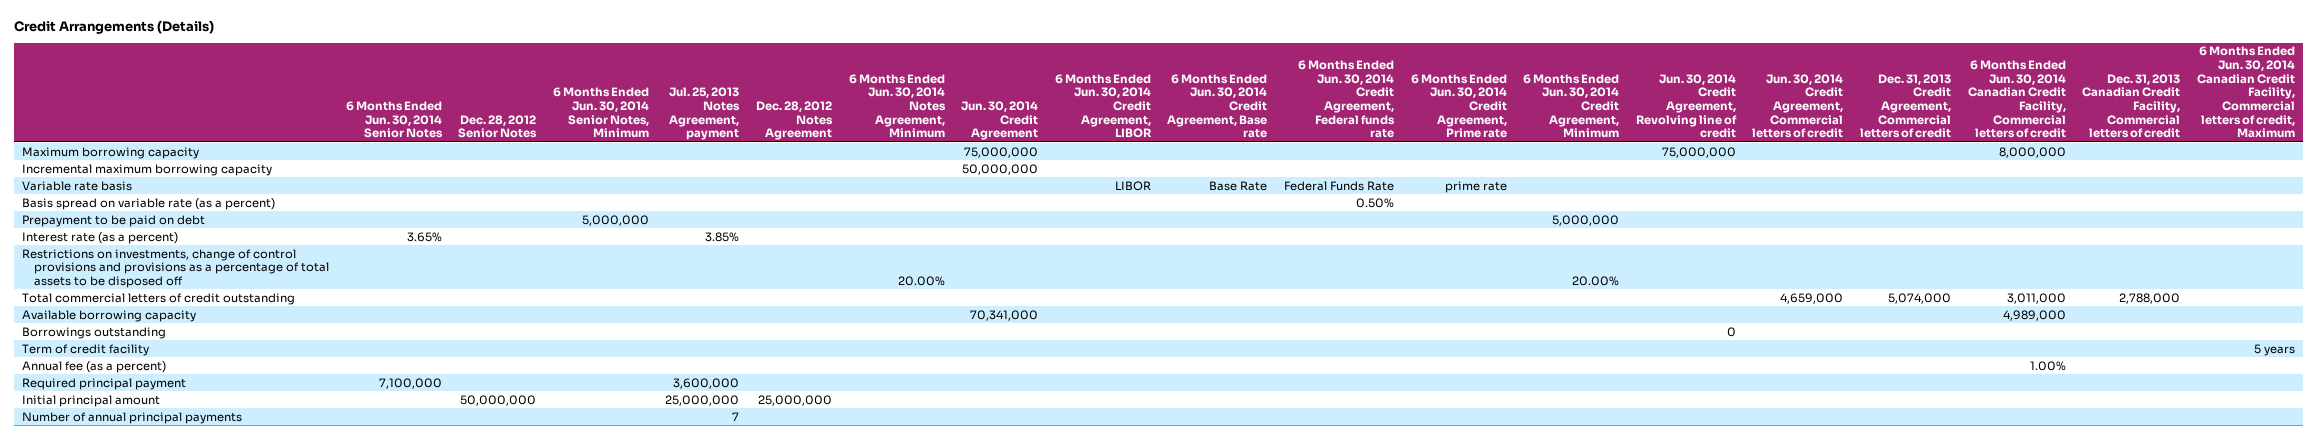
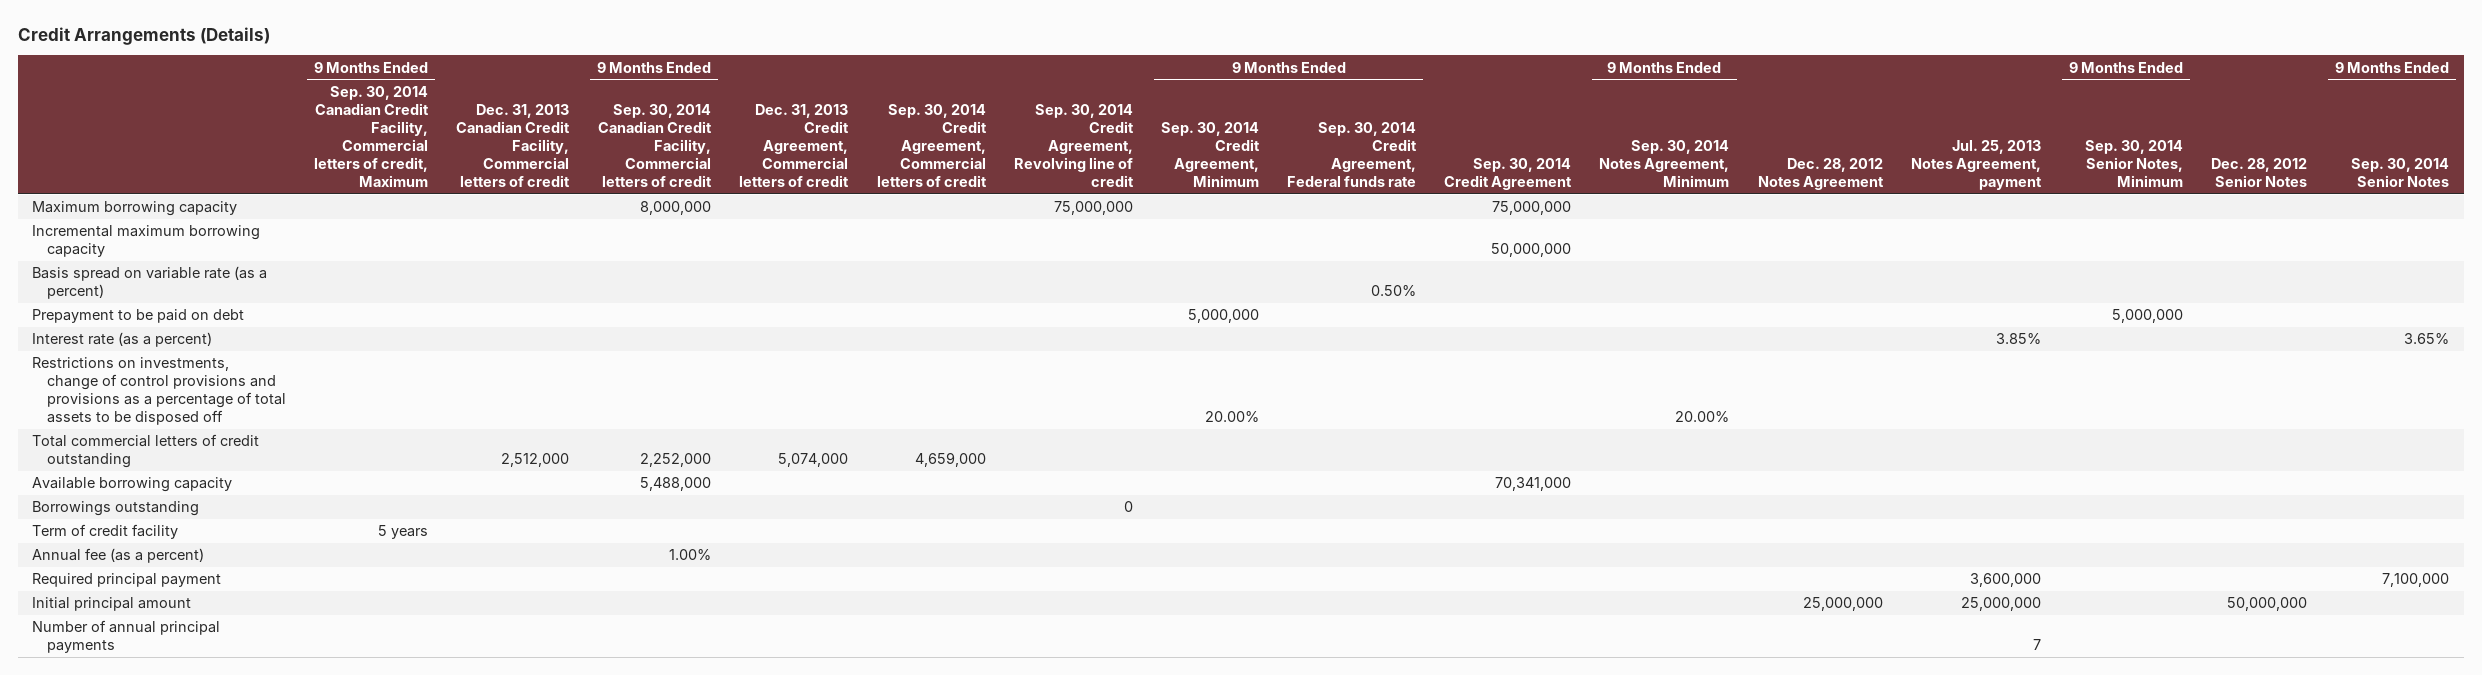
- | 6 Months Ended Jun. 30, 2014 Senior Notes | Dec. 28, 2012 Senior Notes | 6 Months Ended Jun. 30, 2014 Senior Notes, Minimum | Jul. 25, 2013 Notes Agreement, payment | Dec. 28, 2012 Notes Agreement | 6 Months Ended Jun. 30, 2014 Notes Agreement, Minimum | Jun. 30, 2014 Credit Agreement | 6 Months Ended Jun. 30, 2014 Credit Agreement, LIBOR | 6 Months Ended Jun. 30, 2014 Credit Agreement, Base rate | 6 Months Ended Jun. 30, 2014 Credit Agreement, Federal funds rate | 6 Months Ended Jun. 30, 2014 Credit Agreement, Prime rate | 6 Months Ended Jun. 30, 2014 Credit Agreement, Minimum | Jun. 30, 2014 Credit Agreement, Revolving line of credit | Jun. 30, 2014 Credit Agreement, Commercial letters of credit | Dec. 31, 2013 Credit Agreement, Commercial letters of credit | 6 Months Ended Jun. 30, 2014 Canadian Credit Facility, Commercial letters of credit | Dec. 31, 2013 Canadian Credit Facility, Commercial letters of credit | 6 Months Ended Jun. 30, 2014 Canadian Credit Facility, Commercial letters of credit, Maximum
+ | 9 Months Ended Sep. 30, 2014 Canadian Credit Facility, Commercial letters of credit, Maximum | Dec. 31, 2013 Canadian Credit Facility, Commercial letters of credit | 9 Months Ended Sep. 30, 2014 Canadian Credit Facility, Commercial letters of credit | Dec. 31, 2013 Credit Agreement, Commercial letters of credit | Sep. 30, 2014 Credit Agreement, Commercial letters of credit | Sep. 30, 2014 Credit Agreement, Revolving line of credit | 9 Months Ended Sep. 30, 2014 Credit Agreement, Minimum | 9 Months Ended Sep. 30, 2014 Credit Agreement, Federal funds rate | Sep. 30, 2014 Credit Agreement | 9 Months Ended Sep. 30, 2014 Notes Agreement, Minimum | Dec. 28, 2012 Notes Agreement | Jul. 25, 2013 Notes Agreement, payment | 9 Months Ended Sep. 30, 2014 Senior Notes, Minimum | Dec. 28, 2012 Senior Notes | 9 Months Ended Sep. 30, 2014 Senior Notes
- Variable rate basis | | | | | | | | LIBOR | Base Rate | Federal Funds Rate | prime rate | | | | | | |
- Total commercial letters of credit outstanding | | | | | | | | | | | | | | 4,659,000 | 5,074,000 | 3,011,000 | 2,788,000 |
+ Total commercial letters of credit outstanding | | 2,512,000 | 2,252,000 | 5,074,000 | 4,659,000 | | | | | | | | | |

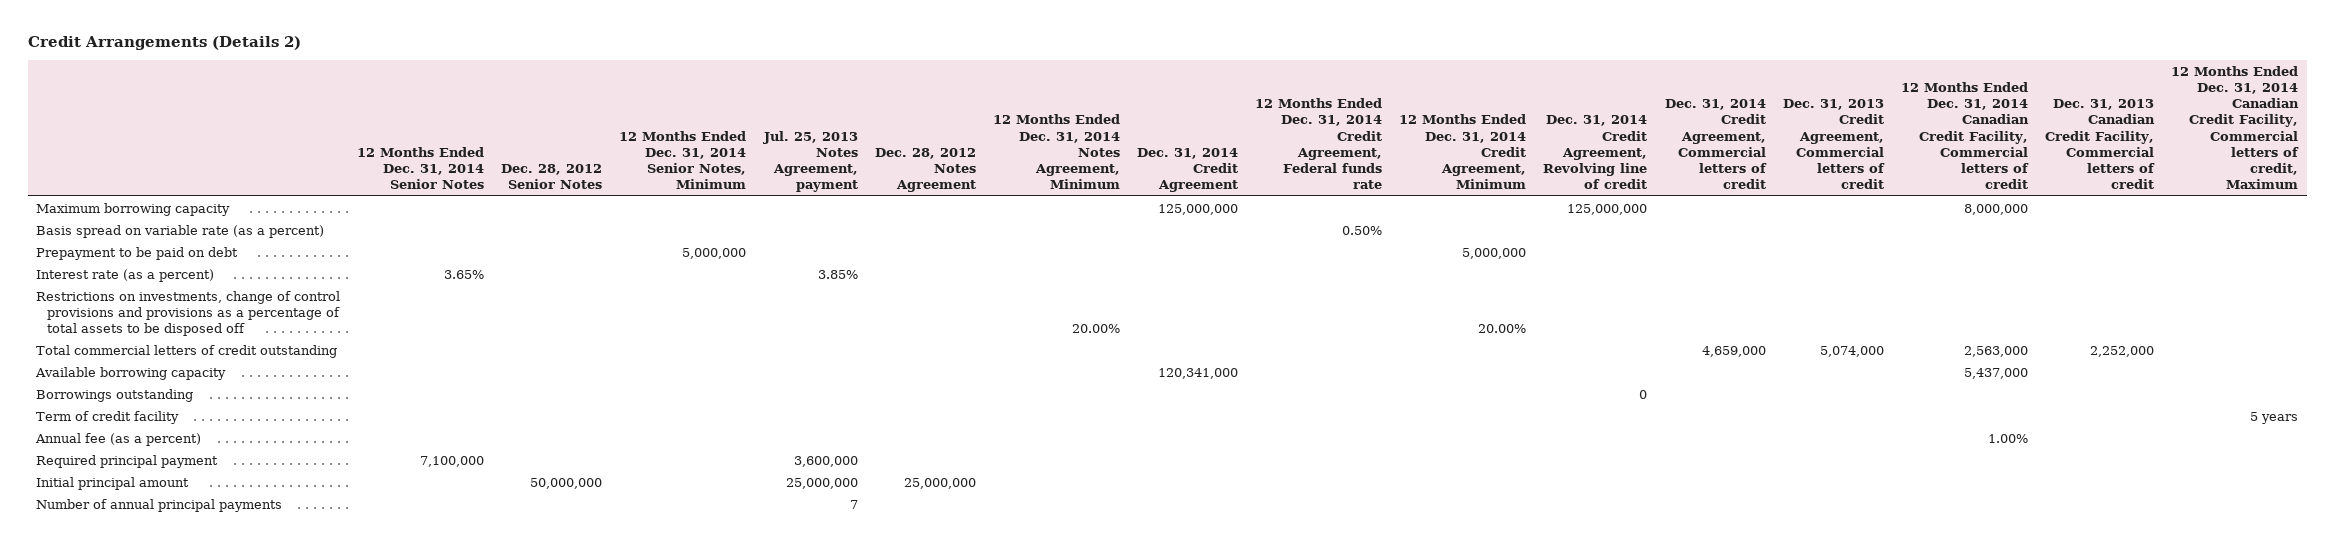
- Credit Arrangements (Details)
+ Credit Arrangements (Details 2)
- | 9 Months Ended Sep. 30, 2014 Canadian Credit Facility, Commercial letters of credit, Maximum | Dec. 31, 2013 Canadian Credit Facility, Commercial letters of credit | 9 Months Ended Sep. 30, 2014 Canadian Credit Facility, Commercial letters of credit | Dec. 31, 2013 Credit Agreement, Commercial letters of credit | Sep. 30, 2014 Credit Agreement, Commercial letters of credit | Sep. 30, 2014 Credit Agreement, Revolving line of credit | 9 Months Ended Sep. 30, 2014 Credit Agreement, Minimum | 9 Months Ended Sep. 30, 2014 Credit Agreement, Federal funds rate | Sep. 30, 2014 Credit Agreement | 9 Months Ended Sep. 30, 2014 Notes Agreement, Minimum | Dec. 28, 2012 Notes Agreement | Jul. 25, 2013 Notes Agreement, payment | 9 Months Ended Sep. 30, 2014 Senior Notes, Minimum | Dec. 28, 2012 Senior Notes | 9 Months Ended Sep. 30, 2014 Senior Notes
+ | 12 Months Ended Dec. 31, 2014 Senior Notes | Dec. 28, 2012 Senior Notes | 12 Months Ended Dec. 31, 2014 Senior Notes, Minimum | Jul. 25, 2013 Notes Agreement, payment | Dec. 28, 2012 Notes Agreement | 12 Months Ended Dec. 31, 2014 Notes Agreement, Minimum | Dec. 31, 2014 Credit Agreement | 12 Months Ended Dec. 31, 2014 Credit Agreement, Federal funds rate | 12 Months Ended Dec. 31, 2014 Credit Agreement, Minimum | Dec. 31, 2014 Credit Agreement, Revolving line of credit | Dec. 31, 2014 Credit Agreement, Commercial letters of credit | Dec. 31, 2013 Credit Agreement, Commercial letters of credit | 12 Months Ended Dec. 31, 2014 Canadian Credit Facility, Commercial letters of credit | Dec. 31, 2013 Canadian Credit Facility, Commercial letters of credit | 12 Months Ended Dec. 31, 2014 Canadian Credit Facility, Commercial letters of credit, Maximum
- Incremental maximum borrowing capacity | | | | | | | | | 50,000,000 | | | | | |
- Total commercial letters of credit outstanding | | 2,512,000 | 2,252,000 | 5,074,000 | 4,659,000 | | | | | | | | | |
+ Total commercial letters of credit outstanding | | | | | | | | | | | 4,659,000 | 5,074,000 | 2,563,000 | 2,252,000 |

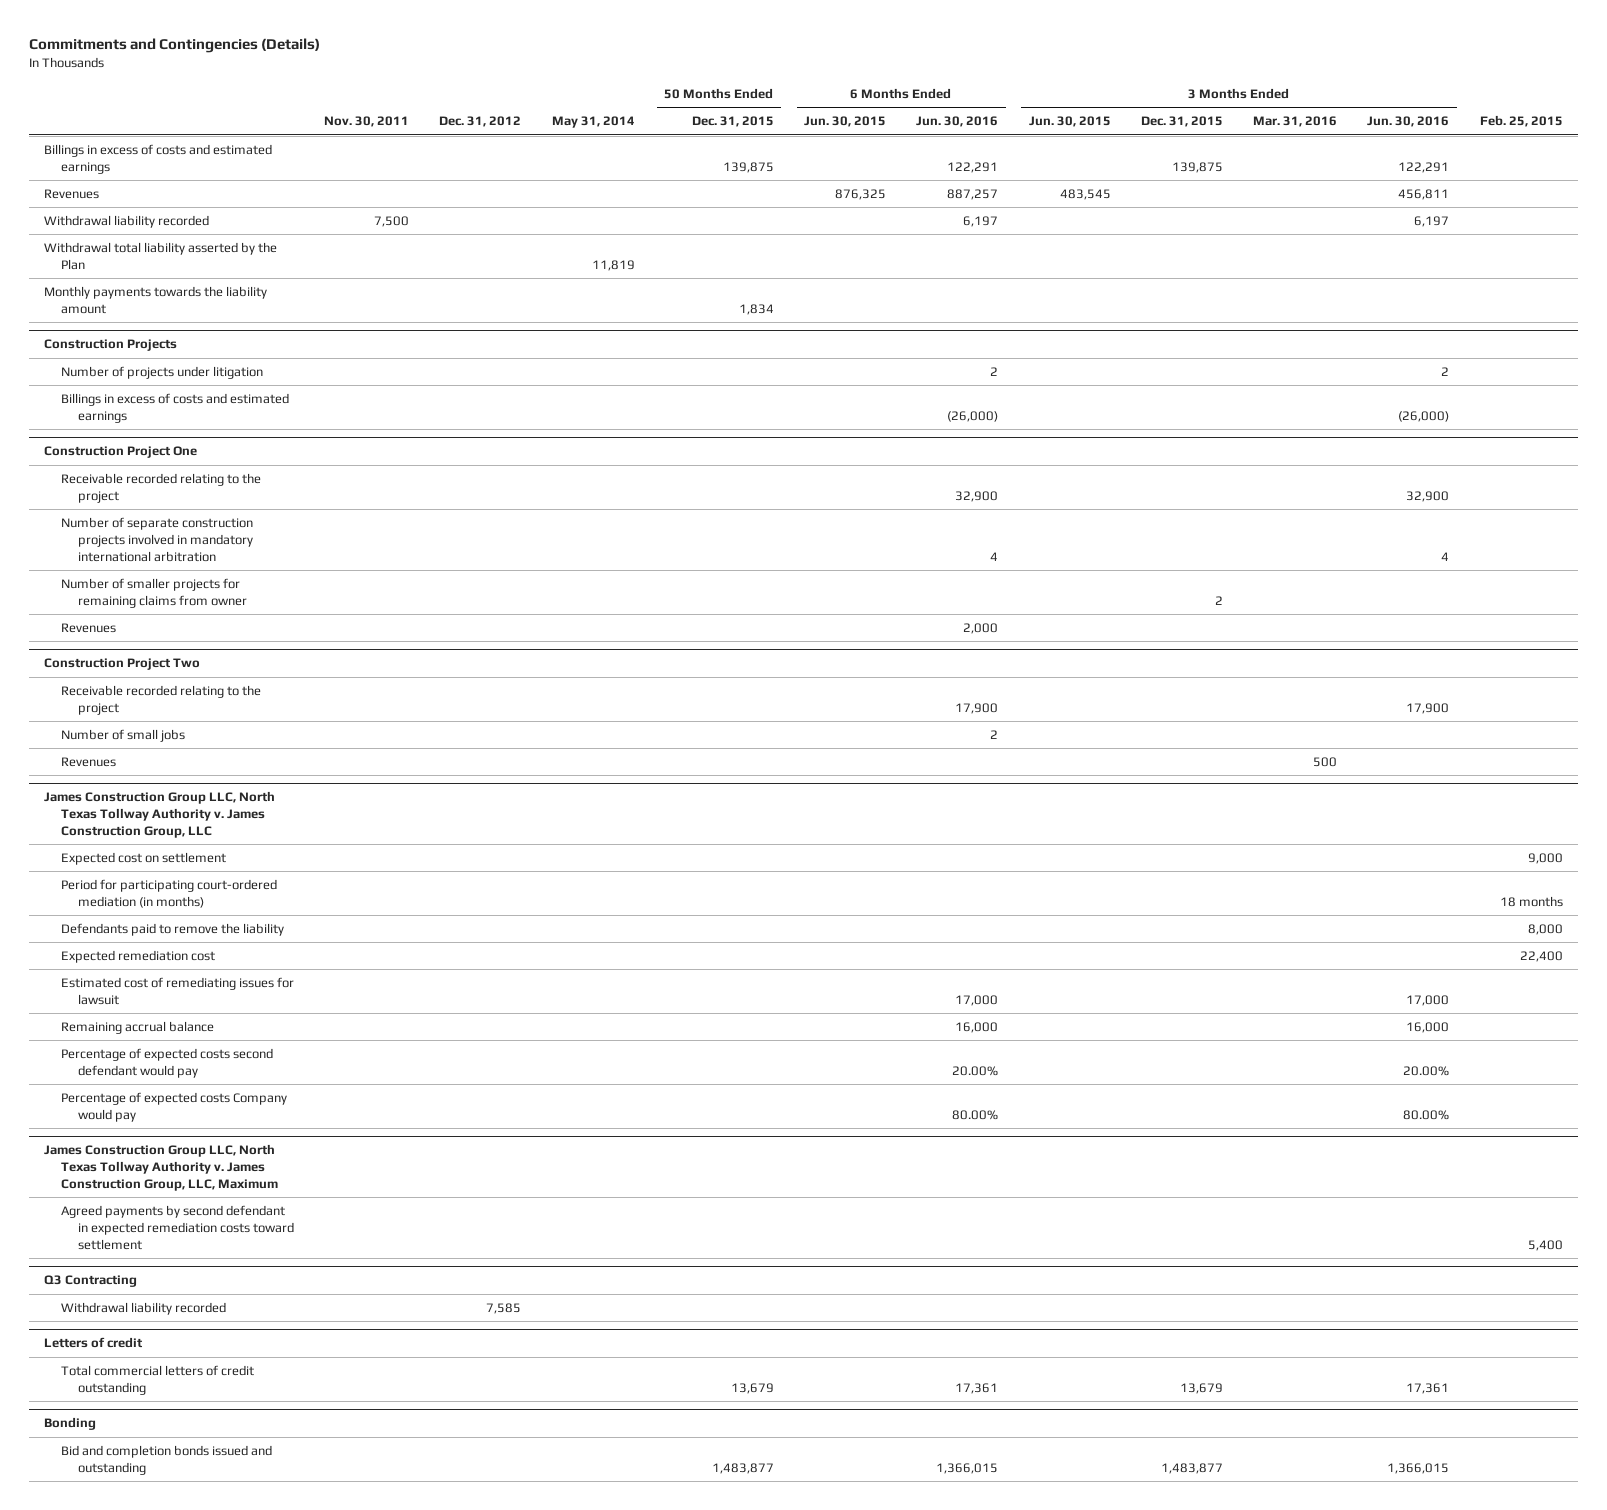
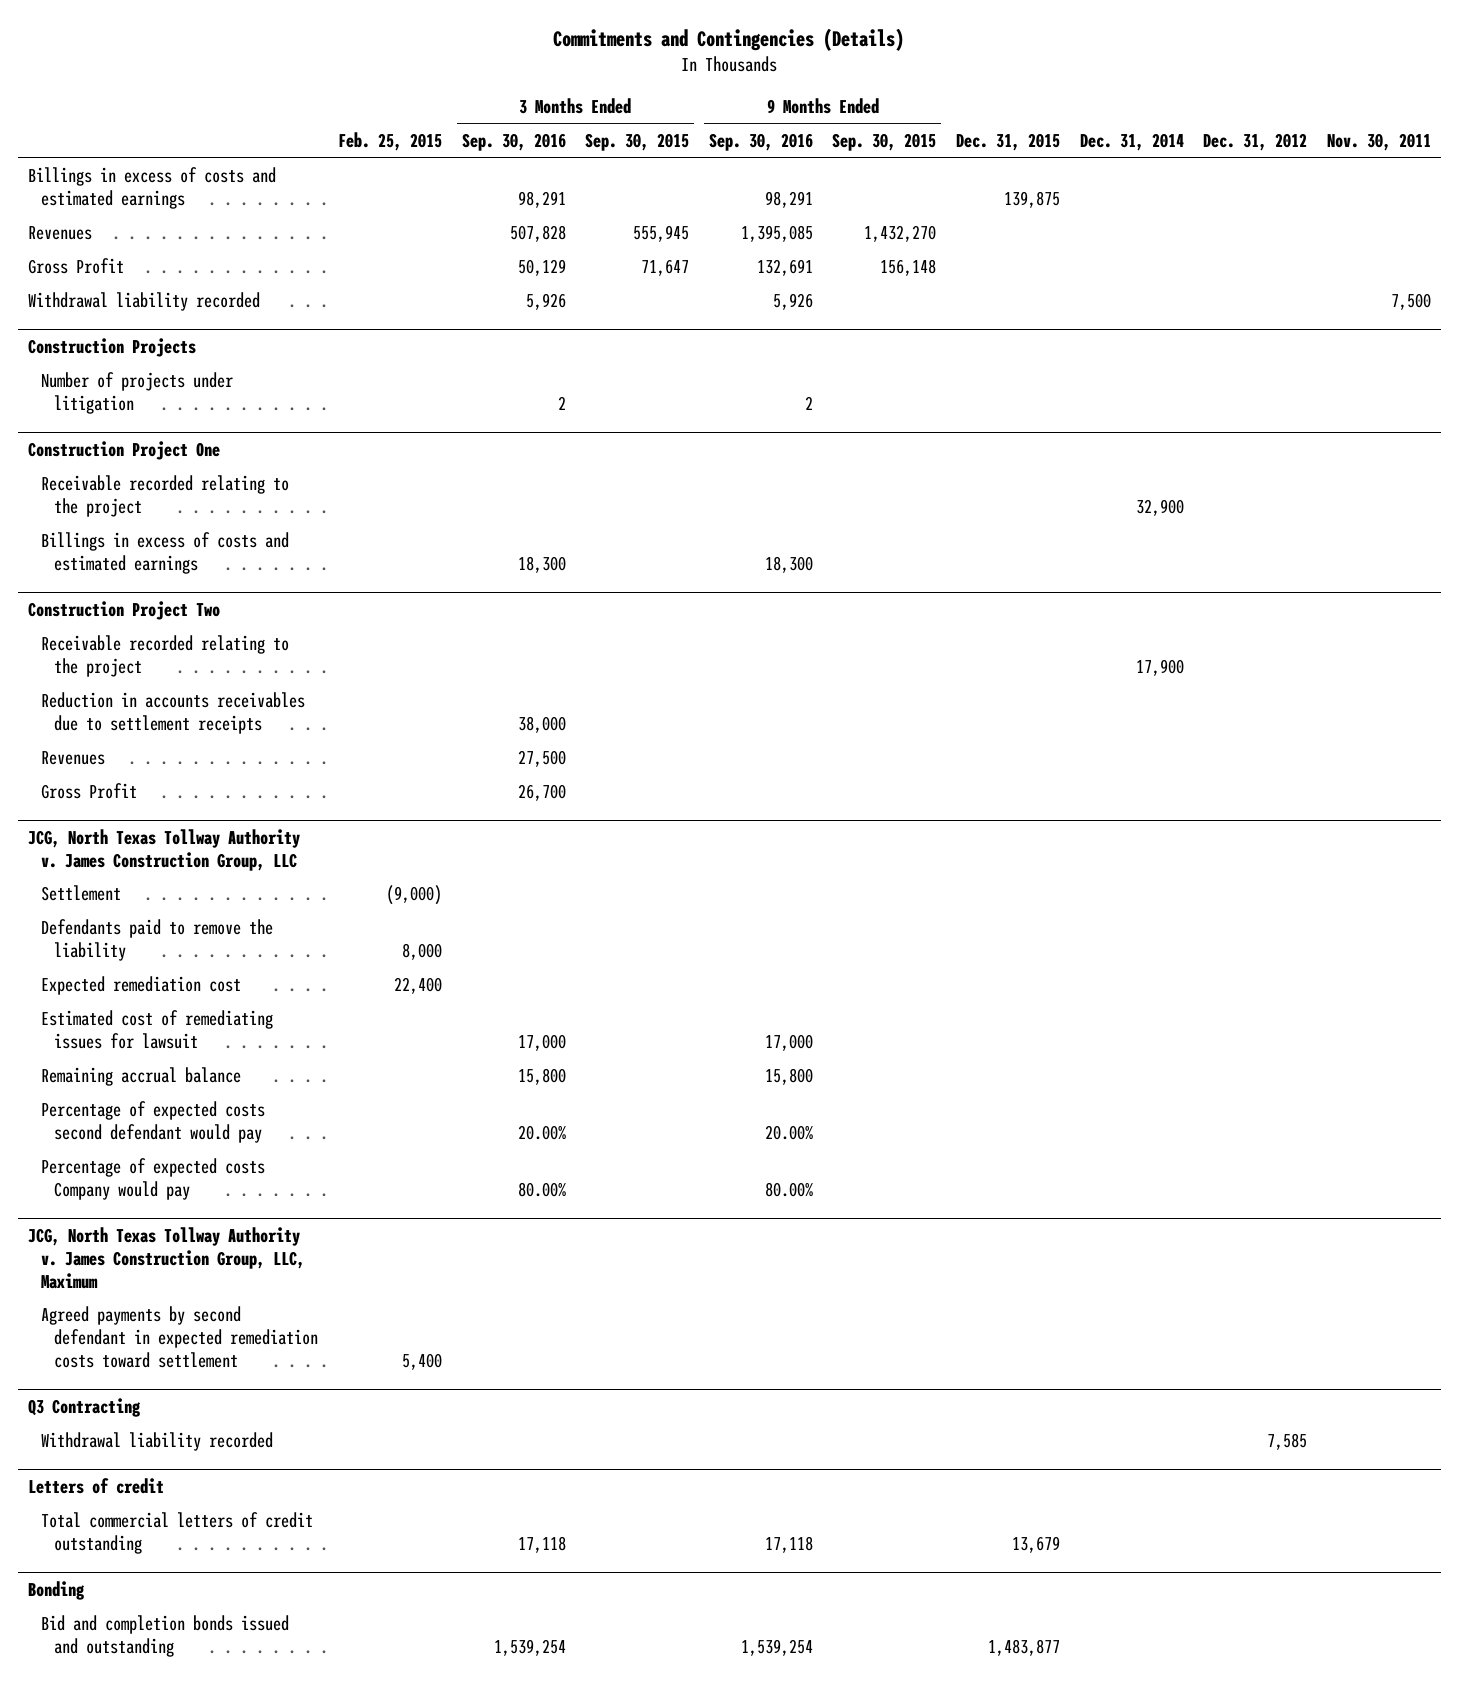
- | Nov. 30, 2011 | Dec. 31, 2012 | May 31, 2014 | 50 Months Ended Dec. 31, 2015 | 6 Months Ended Jun. 30, 2015 | 6 Months Ended Jun. 30, 2016 | 3 Months Ended Jun. 30, 2015 | 3 Months Ended Dec. 31, 2015 | 3 Months Ended Mar. 31, 2016 | 3 Months Ended Jun. 30, 2016 | Feb. 25, 2015
+ | Feb. 25, 2015 | 3 Months Ended Sep. 30, 2016 | 3 Months Ended Sep. 30, 2015 | 9 Months Ended Sep. 30, 2016 | 9 Months Ended Sep. 30, 2015 | Dec. 31, 2015 | Dec. 31, 2014 | Dec. 31, 2012 | Nov. 30, 2011
+ Gross Profit | | 50,129 | 71,647 | 132,691 | 156,148 | | | |
- Withdrawal total liability asserted by the Plan | | | 11,819 | | | | | | | |
- Monthly payments towards the liability amount | | | | 1,834 | | | | | | |
@ Construction Projects
- Billings in excess of costs and estimated earnings | | | | | | (26,000) | | | | (26,000) |
@ Construction Project One
- Number of separate construction projects involved in mandatory international arbitration | | | | | | 4 | | | | 4 |
- Number of smaller projects for remaining claims from owner | | | | | | | | 2 | | |
- Revenues | | | | | | 2,000 | | | | |
+ Billings in excess of costs and estimated earnings | | 18,300 | | 18,300 | | | | |
@ Construction Project Two
- Number of small jobs | | | | | | 2 | | | | |
+ Reduction in accounts receivables due to settlement receipts | | 38,000 | | | | | | |
- James Construction Group LLC, North Texas Tollway Authority v. James Construction Group, LLC
- Expected cost on settlement | | | | | | | | | | | 9,000
- Period for participating court-ordered mediation (in months) | | | | | | | | | | | 18 months
@ Construction Project Two
+ Gross Profit | | 26,700 | | | | | | |
+ JCG, North Texas Tollway Authority v. James Construction Group, LLC
+ Settlement | (9,000) | | | | | | | |
- James Construction Group LLC, North Texas Tollway Authority v. James Construction Group, LLC, Maximum
+ JCG, North Texas Tollway Authority v. James Construction Group, LLC, Maximum

